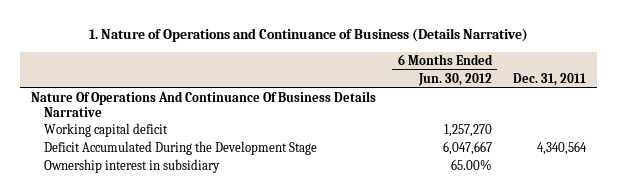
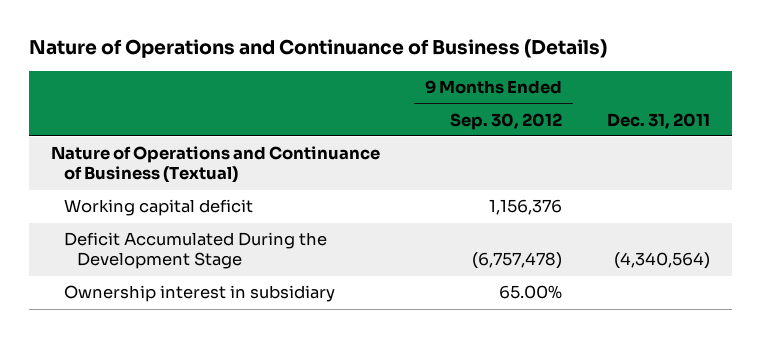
- 1. Nature of Operations and Continuance of Business (Details Narrative)
+ Nature of Operations and Continuance of Business (Details)
- | 6 Months Ended Jun. 30, 2012 | Dec. 31, 2011
+ | 9 Months Ended Sep. 30, 2012 | Dec. 31, 2011
- Nature Of Operations And Continuance Of Business Details Narrative
+ Nature of Operations and Continuance of Business (Textual)
- Deficit Accumulated During the Development Stage | 6,047,667 | 4,340,564
+ Deficit Accumulated During the Development Stage | (6,757,478) | (4,340,564)

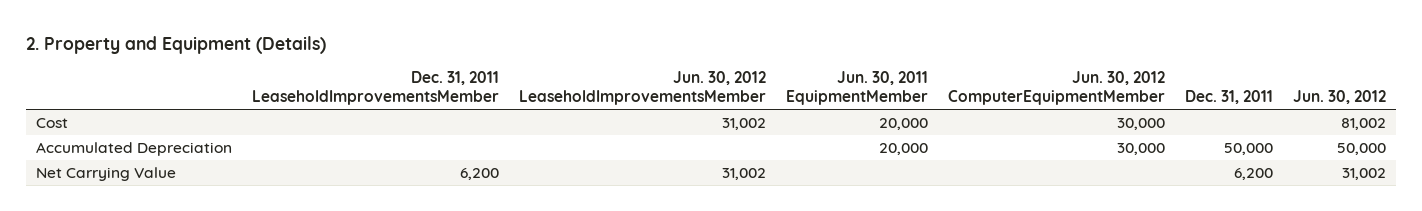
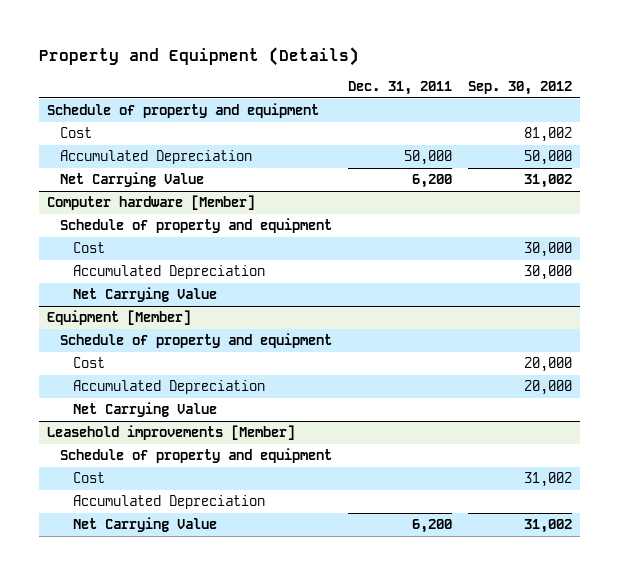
- 2. Property and Equipment (Details)
+ Property and Equipment (Details)
- | Dec. 31, 2011 LeaseholdImprovementsMember | Jun. 30, 2012 LeaseholdImprovementsMember | Jun. 30, 2011 EquipmentMember | Jun. 30, 2012 ComputerEquipmentMember | Dec. 31, 2011 | Jun. 30, 2012
+ | Dec. 31, 2011 | Sep. 30, 2012
+ Schedule of property and equipment
+ Computer hardware [Member]
+ Schedule of property and equipment
+ Cost | | 30,000
+ Accumulated Depreciation | | 30,000
+ Net Carrying Value
+ Equipment [Member]
+ Schedule of property and equipment
+ Cost | | 20,000
+ Accumulated Depreciation | | 20,000
+ Net Carrying Value
+ Leasehold improvements [Member]
+ Schedule of property and equipment
+ Cost | | 31,002
+ Accumulated Depreciation
+ Net Carrying Value | 6,200 | 31,002

